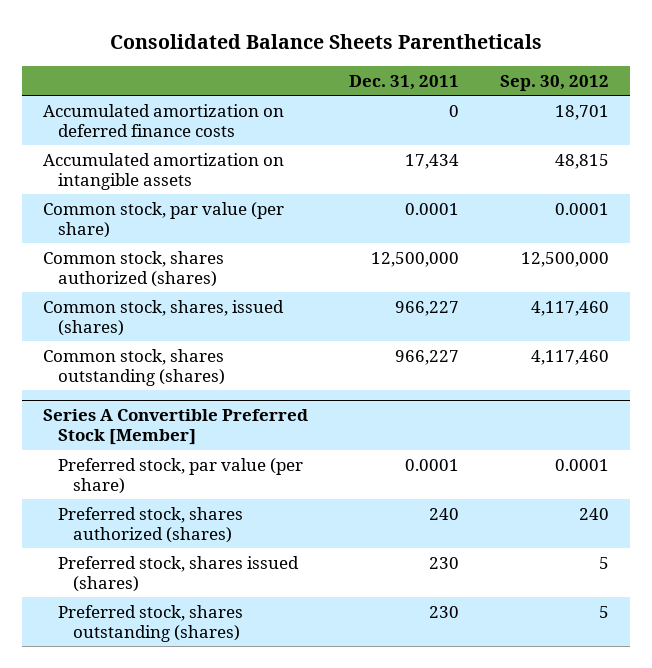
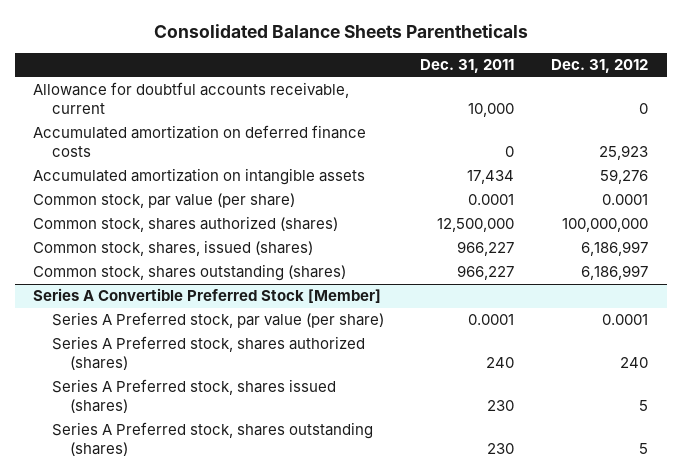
- | Dec. 31, 2011 | Sep. 30, 2012
+ | Dec. 31, 2011 | Dec. 31, 2012
+ Allowance for doubtful accounts receivable, current | 10,000 | 0
@ Series A Convertible Preferred Stock [Member]
- Preferred stock, par value (per share) | 0.0001 | 0.0001
- Preferred stock, shares authorized (shares) | 240 | 240
- Preferred stock, shares issued (shares) | 230 | 5
- Preferred stock, shares outstanding (shares) | 230 | 5
+ Series A Preferred stock, par value (per share) | 0.0001 | 0.0001
+ Series A Preferred stock, shares authorized (shares) | 240 | 240
+ Series A Preferred stock, shares issued (shares) | 230 | 5
+ Series A Preferred stock, shares outstanding (shares) | 230 | 5

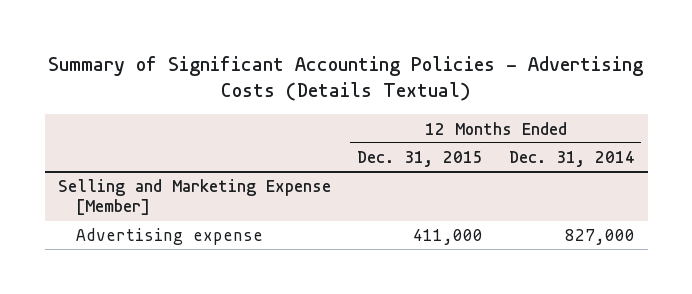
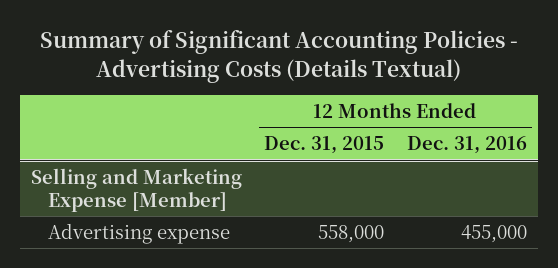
- | 12 Months Ended Dec. 31, 2015 | 12 Months Ended Dec. 31, 2014
+ | 12 Months Ended Dec. 31, 2015 | 12 Months Ended Dec. 31, 2016
@ Selling and Marketing Expense [Member]
- Advertising expense | 411,000 | 827,000
+ Advertising expense | 558,000 | 455,000

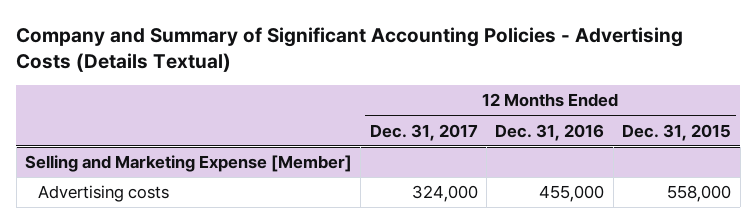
- Summary of Significant Accounting Policies - Advertising Costs (Details Textual)
+ Company and Summary of Significant Accounting Policies - Advertising Costs (Details Textual)
- | 12 Months Ended Dec. 31, 2015 | 12 Months Ended Dec. 31, 2016
+ | 12 Months Ended Dec. 31, 2017 | 12 Months Ended Dec. 31, 2016 | 12 Months Ended Dec. 31, 2015
@ Selling and Marketing Expense [Member]
- Advertising expense | 558,000 | 455,000
+ Advertising costs | 324,000 | 455,000 | 558,000

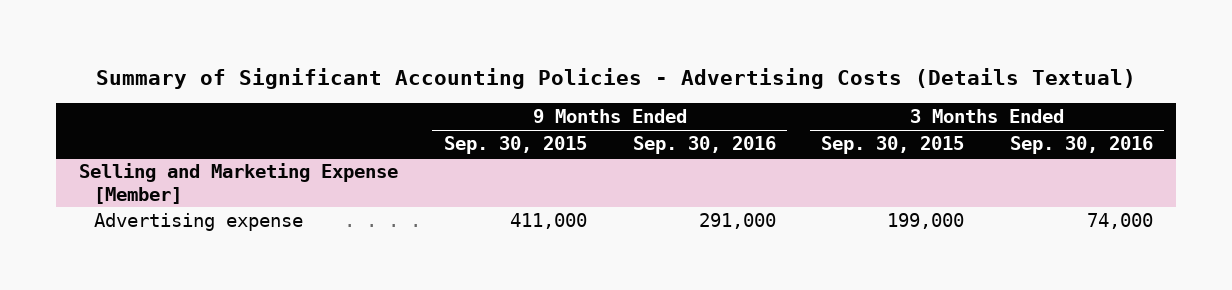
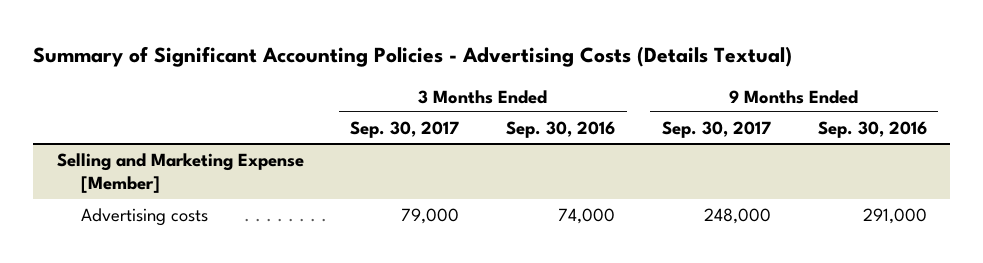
- | 9 Months Ended Sep. 30, 2015 | 9 Months Ended Sep. 30, 2016 | 3 Months Ended Sep. 30, 2015 | 3 Months Ended Sep. 30, 2016
+ | 3 Months Ended Sep. 30, 2017 | 3 Months Ended Sep. 30, 2016 | 9 Months Ended Sep. 30, 2017 | 9 Months Ended Sep. 30, 2016
@ Selling and Marketing Expense [Member]
- Advertising expense | 411,000 | 291,000 | 199,000 | 74,000
+ Advertising costs | 79,000 | 74,000 | 248,000 | 291,000

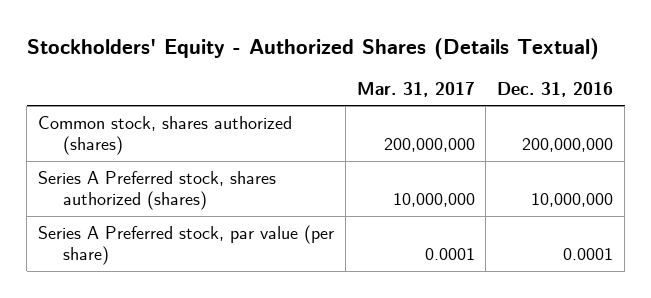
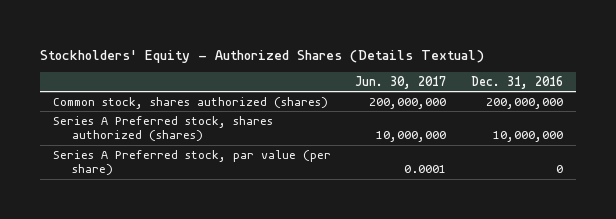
- | Mar. 31, 2017 | Dec. 31, 2016
+ | Jun. 30, 2017 | Dec. 31, 2016
- Series A Preferred stock, par value (per share) | 0.0001 | 0.0001
+ Series A Preferred stock, par value (per share) | 0.0001 | 0

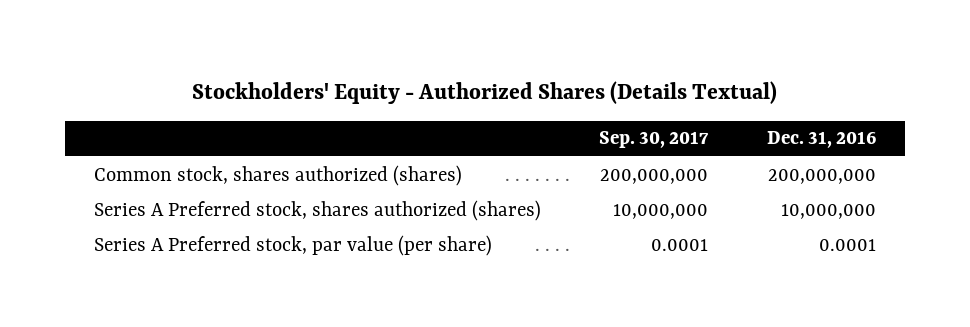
- | Jun. 30, 2017 | Dec. 31, 2016
+ | Sep. 30, 2017 | Dec. 31, 2016
- Series A Preferred stock, par value (per share) | 0.0001 | 0
+ Series A Preferred stock, par value (per share) | 0.0001 | 0.0001

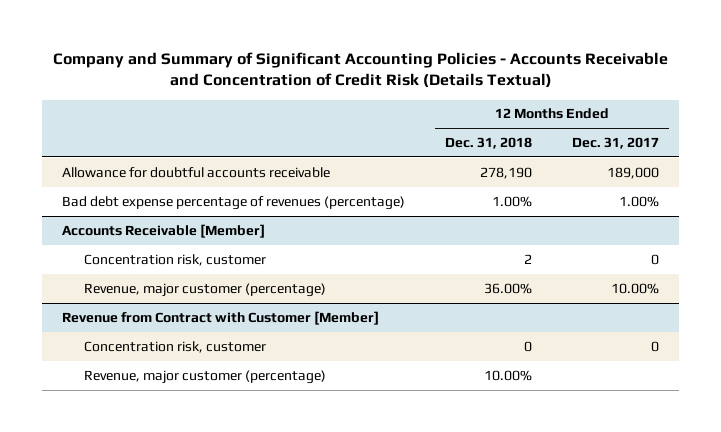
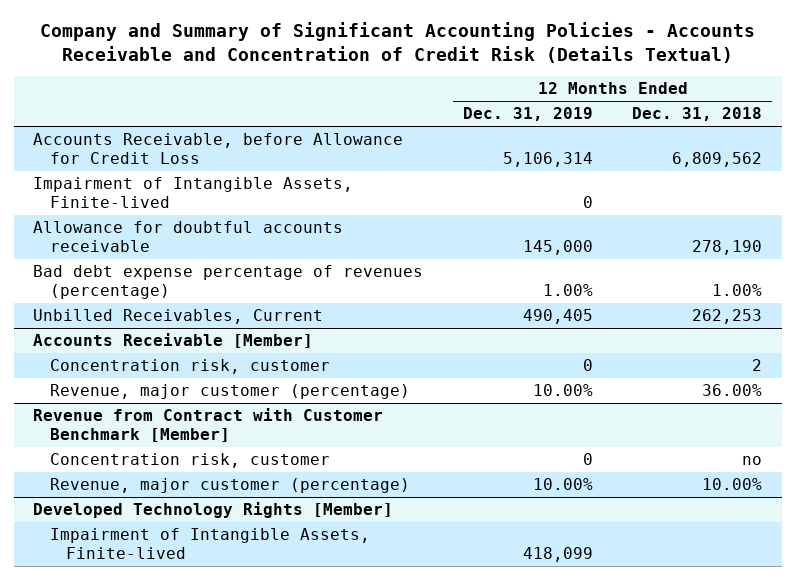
- | 12 Months Ended Dec. 31, 2018 | 12 Months Ended Dec. 31, 2017
+ | 12 Months Ended Dec. 31, 2019 | 12 Months Ended Dec. 31, 2018
+ Accounts Receivable, before Allowance for Credit Loss | 5,106,314 | 6,809,562
+ Impairment of Intangible Assets, Finite-lived | 0 |
+ Unbilled Receivables, Current | 490,405 | 262,253
- Revenue from Contract with Customer [Member]
- Concentration risk, customer | 0 | 0
+ Revenue from Contract with Customer Benchmark [Member]
+ Concentration risk, customer | 0 | no
+ Developed Technology Rights [Member]
+ Impairment of Intangible Assets, Finite-lived | 418,099 |

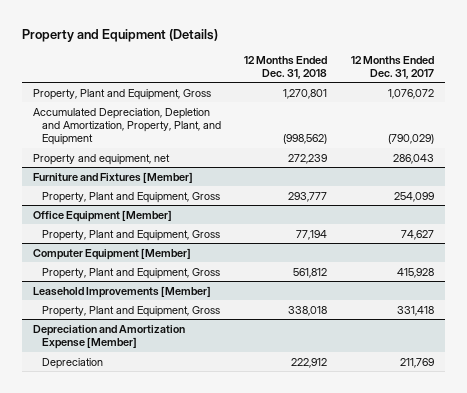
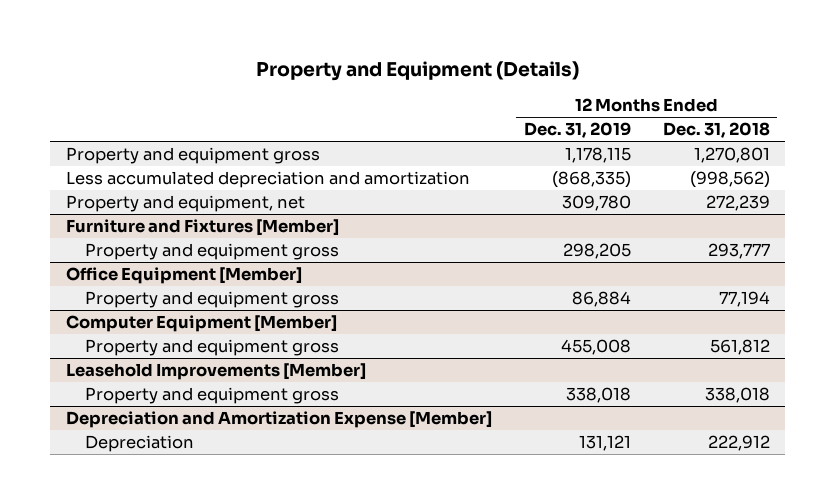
- | 12 Months Ended Dec. 31, 2018 | 12 Months Ended Dec. 31, 2017
+ | 12 Months Ended Dec. 31, 2019 | 12 Months Ended Dec. 31, 2018
- Property, Plant and Equipment, Gross | 1,270,801 | 1,076,072
- Accumulated Depreciation, Depletion and Amortization, Property, Plant, and Equipment | (998,562) | (790,029)
+ Property and equipment gross | 1,178,115 | 1,270,801
+ Less accumulated depreciation and amortization | (868,335) | (998,562)
@ Furniture and Fixtures [Member]
- Property, Plant and Equipment, Gross | 293,777 | 254,099
+ Property and equipment gross | 298,205 | 293,777
@ Office Equipment [Member]
- Property, Plant and Equipment, Gross | 77,194 | 74,627
+ Property and equipment gross | 86,884 | 77,194
@ Computer Equipment [Member]
- Property, Plant and Equipment, Gross | 561,812 | 415,928
+ Property and equipment gross | 455,008 | 561,812
@ Leasehold Improvements [Member]
- Property, Plant and Equipment, Gross | 338,018 | 331,418
+ Property and equipment gross | 338,018 | 338,018

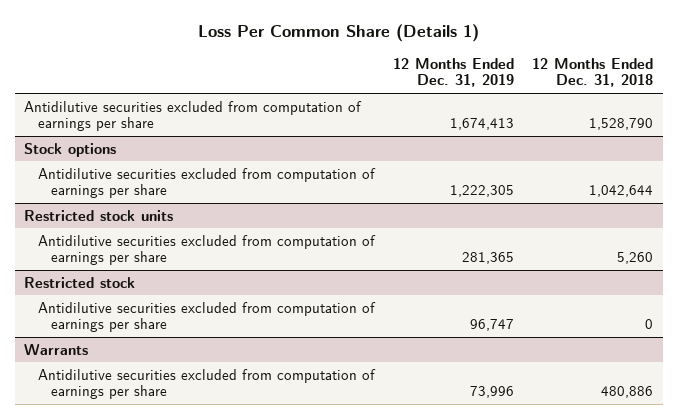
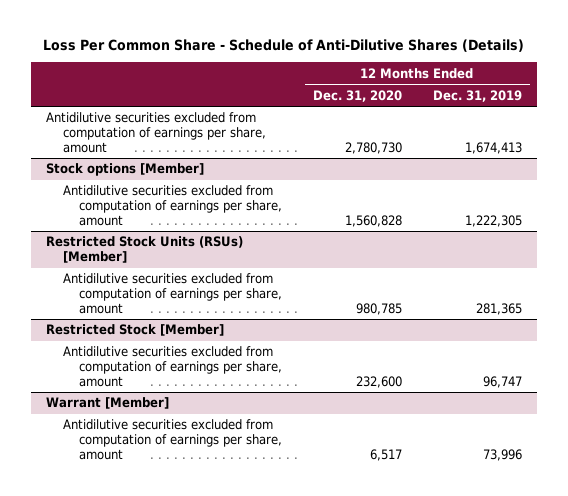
- Loss Per Common Share (Details 1)
+ Loss Per Common Share - Schedule of Anti-Dilutive Shares (Details)
- | 12 Months Ended Dec. 31, 2019 | 12 Months Ended Dec. 31, 2018
+ | 12 Months Ended Dec. 31, 2020 | 12 Months Ended Dec. 31, 2019
- Antidilutive securities excluded from computation of earnings per share | 1,674,413 | 1,528,790
- Stock options
- Antidilutive securities excluded from computation of earnings per share | 1,222,305 | 1,042,644
- Restricted stock units
- Antidilutive securities excluded from computation of earnings per share | 281,365 | 5,260
- Restricted stock
- Antidilutive securities excluded from computation of earnings per share | 96,747 | 0
- Warrants
- Antidilutive securities excluded from computation of earnings per share | 73,996 | 480,886
+ Antidilutive securities excluded from computation of earnings per share, amount | 2,780,730 | 1,674,413
+ Stock options [Member]
+ Antidilutive securities excluded from computation of earnings per share, amount | 1,560,828 | 1,222,305
+ Restricted Stock Units (RSUs) [Member]
+ Antidilutive securities excluded from computation of earnings per share, amount | 980,785 | 281,365
+ Restricted Stock [Member]
+ Antidilutive securities excluded from computation of earnings per share, amount | 232,600 | 96,747
+ Warrant [Member]
+ Antidilutive securities excluded from computation of earnings per share, amount | 6,517 | 73,996

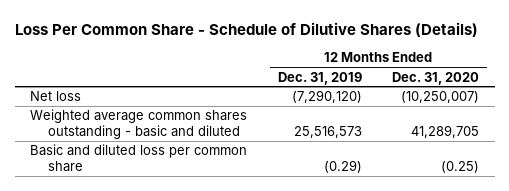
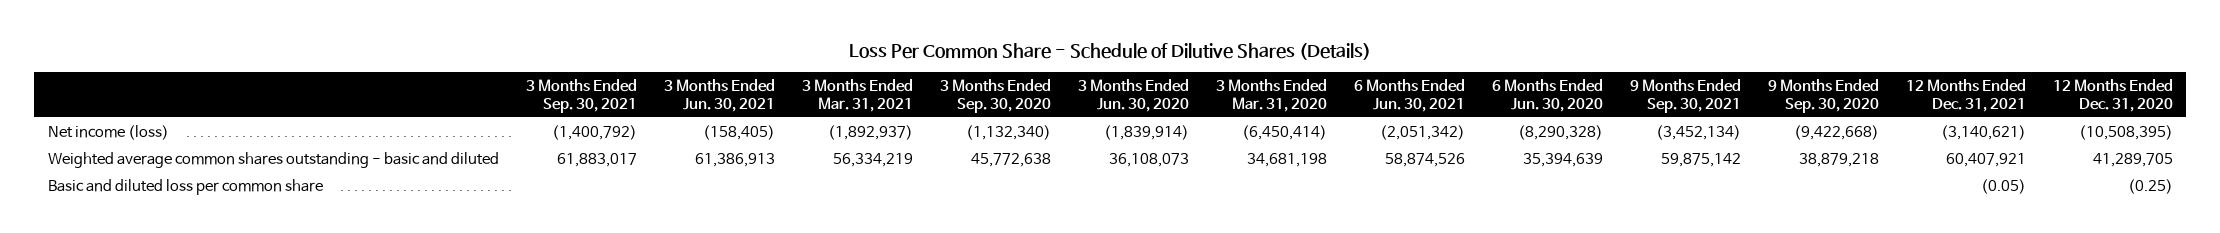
- | 12 Months Ended Dec. 31, 2019 | 12 Months Ended Dec. 31, 2020
+ | 3 Months Ended Sep. 30, 2021 | 3 Months Ended Jun. 30, 2021 | 3 Months Ended Mar. 31, 2021 | 3 Months Ended Sep. 30, 2020 | 3 Months Ended Jun. 30, 2020 | 3 Months Ended Mar. 31, 2020 | 6 Months Ended Jun. 30, 2021 | 6 Months Ended Jun. 30, 2020 | 9 Months Ended Sep. 30, 2021 | 9 Months Ended Sep. 30, 2020 | 12 Months Ended Dec. 31, 2021 | 12 Months Ended Dec. 31, 2020
- Net loss | (7,290,120) | (10,250,007)
+ Net income (loss) | (1,400,792) | (158,405) | (1,892,937) | (1,132,340) | (1,839,914) | (6,450,414) | (2,051,342) | (8,290,328) | (3,452,134) | (9,422,668) | (3,140,621) | (10,508,395)

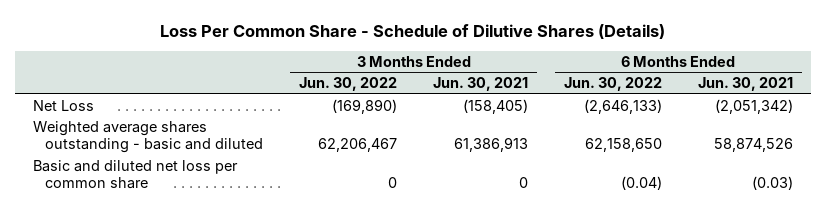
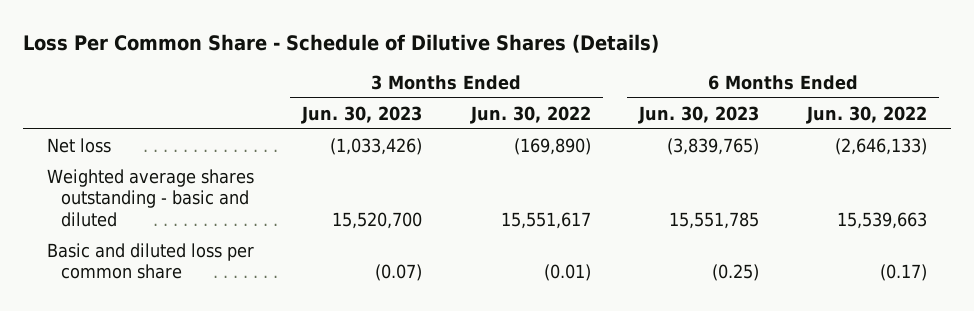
- | 3 Months Ended Jun. 30, 2022 | 3 Months Ended Jun. 30, 2021 | 6 Months Ended Jun. 30, 2022 | 6 Months Ended Jun. 30, 2021
+ | 3 Months Ended Jun. 30, 2023 | 3 Months Ended Jun. 30, 2022 | 6 Months Ended Jun. 30, 2023 | 6 Months Ended Jun. 30, 2022
- Net Loss | (169,890) | (158,405) | (2,646,133) | (2,051,342)
- Weighted average shares outstanding - basic and diluted | 62,206,467 | 61,386,913 | 62,158,650 | 58,874,526
- Basic and diluted net loss per common share | 0 | 0 | (0.04) | (0.03)
+ Net loss | (1,033,426) | (169,890) | (3,839,765) | (2,646,133)
+ Weighted average shares outstanding - basic and diluted | 15,520,700 | 15,551,617 | 15,551,785 | 15,539,663
+ Basic and diluted loss per common share | (0.07) | (0.01) | (0.25) | (0.17)

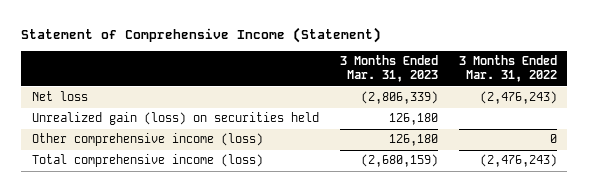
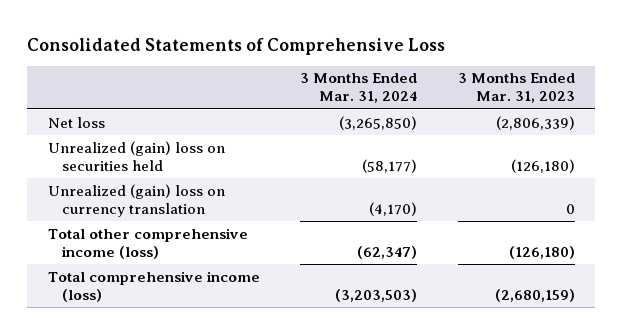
- Statement of Comprehensive Income (Statement)
+ Consolidated Statements of Comprehensive Loss
- | 3 Months Ended Mar. 31, 2023 | 3 Months Ended Mar. 31, 2022
+ | 3 Months Ended Mar. 31, 2024 | 3 Months Ended Mar. 31, 2023
- Unrealized gain (loss) on securities held | 126,180 |
- Other comprehensive income (loss) | 126,180 | 0
+ Unrealized (gain) loss on securities held | (58,177) | (126,180)
+ Unrealized (gain) loss on currency translation | (4,170) | 0
+ Total other comprehensive income (loss) | (62,347) | (126,180)

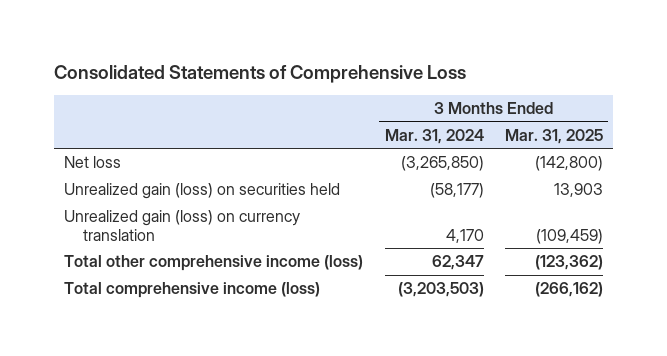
- | 3 Months Ended Mar. 31, 2024 | 3 Months Ended Mar. 31, 2023
+ | 3 Months Ended Mar. 31, 2024 | 3 Months Ended Mar. 31, 2025
- Unrealized (gain) loss on securities held | (58,177) | (126,180)
- Unrealized (gain) loss on currency translation | (4,170) | 0
- Total other comprehensive income (loss) | (62,347) | (126,180)
+ Unrealized gain (loss) on securities held | (58,177) | 13,903
+ Unrealized gain (loss) on currency translation | 4,170 | (109,459)
+ Total other comprehensive income (loss) | 62,347 | (123,362)

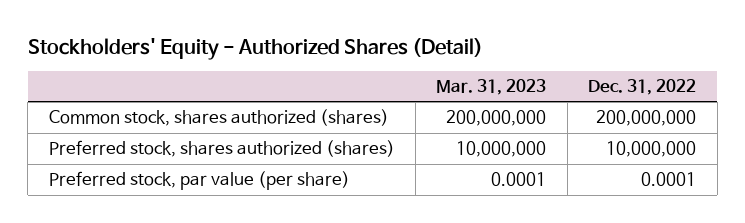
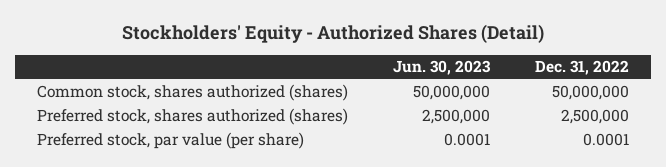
- | Mar. 31, 2023 | Dec. 31, 2022
+ | Jun. 30, 2023 | Dec. 31, 2022
- Common stock, shares authorized (shares) | 200,000,000 | 200,000,000
- Preferred stock, shares authorized (shares) | 10,000,000 | 10,000,000
+ Common stock, shares authorized (shares) | 50,000,000 | 50,000,000
+ Preferred stock, shares authorized (shares) | 2,500,000 | 2,500,000

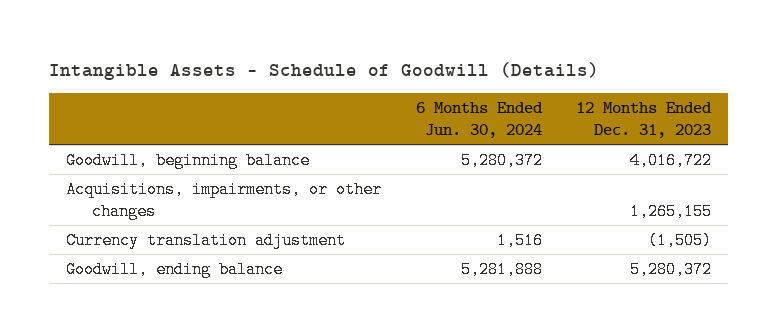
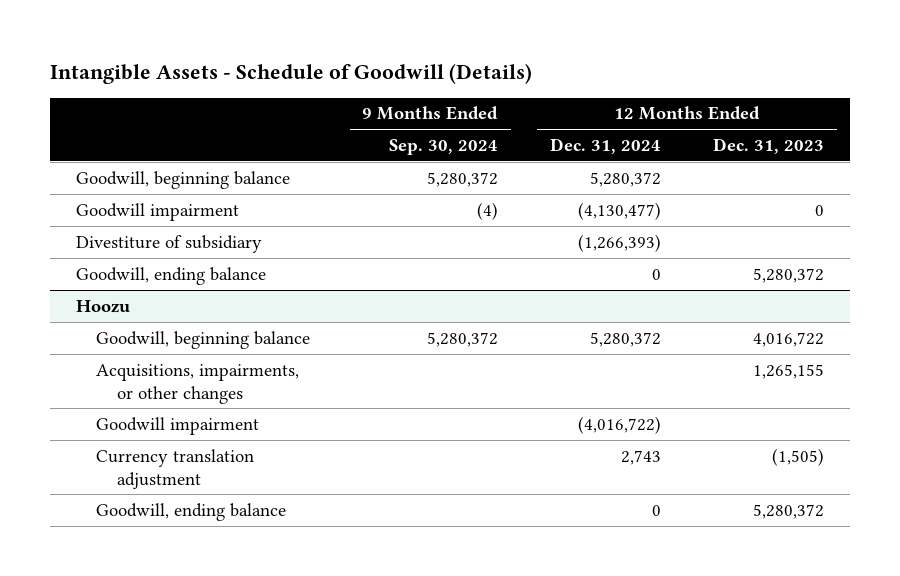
- | 6 Months Ended Jun. 30, 2024 | 12 Months Ended Dec. 31, 2023
+ | 9 Months Ended Sep. 30, 2024 | 12 Months Ended Dec. 31, 2024 | 12 Months Ended Dec. 31, 2023
+ Goodwill, beginning balance | 5,280,372 | 5,280,372 |
+ Goodwill impairment | (4) | (4,130,477) | 0
+ Divestiture of subsidiary | | (1,266,393) |
+ Goodwill, ending balance | | 0 | 5,280,372
+ Hoozu
+ Goodwill impairment | | (4,016,722) |

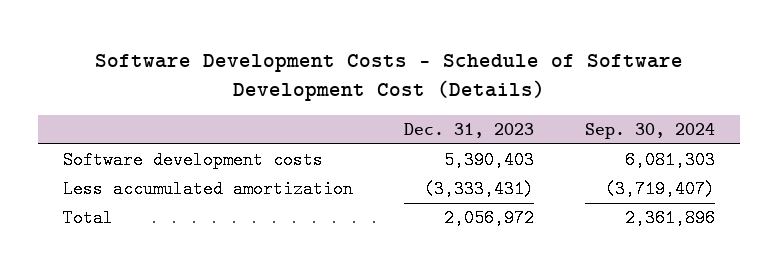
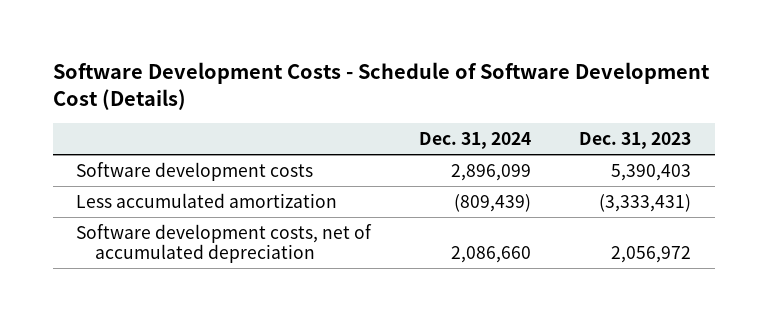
- | Dec. 31, 2023 | Sep. 30, 2024
+ | Dec. 31, 2024 | Dec. 31, 2023
- Total | 2,056,972 | 2,361,896
+ Software development costs, net of accumulated depreciation | 2,086,660 | 2,056,972

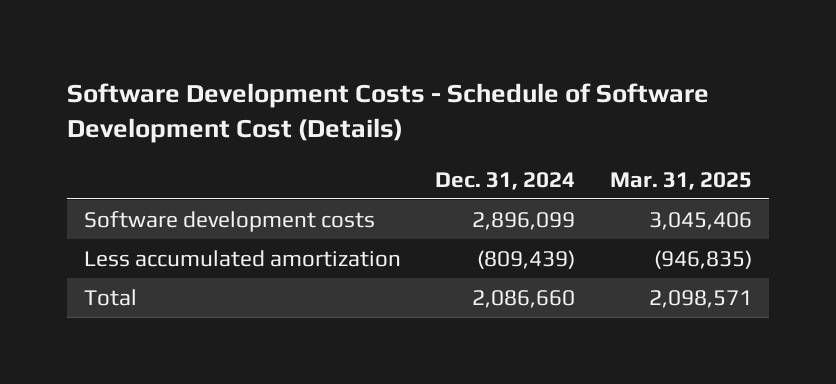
- | Dec. 31, 2024 | Dec. 31, 2023
+ | Dec. 31, 2024 | Mar. 31, 2025
- Software development costs, net of accumulated depreciation | 2,086,660 | 2,056,972
+ Total | 2,086,660 | 2,098,571

